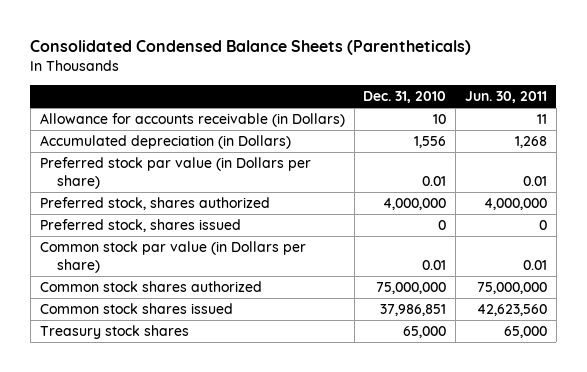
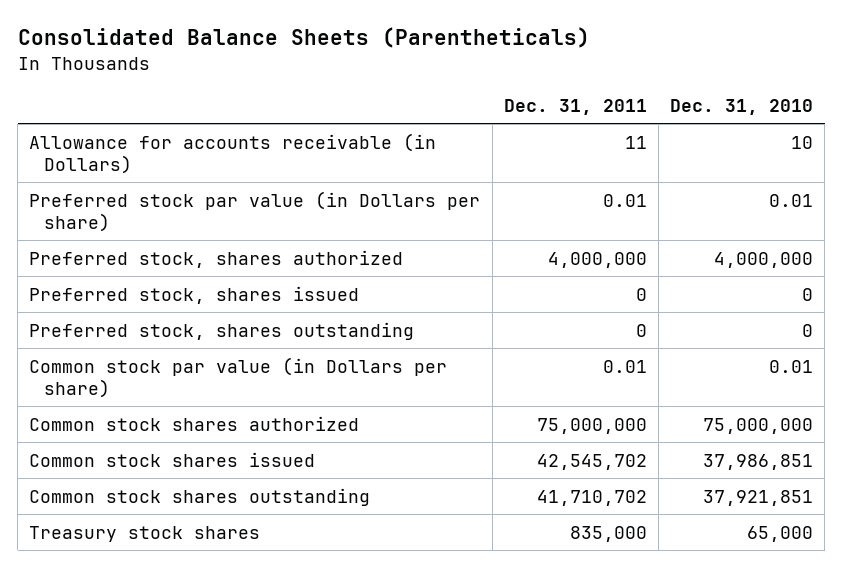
- Consolidated Condensed Balance Sheets (Parentheticals)
+ Consolidated Balance Sheets (Parentheticals)
- | Dec. 31, 2010 | Jun. 30, 2011
+ | Dec. 31, 2011 | Dec. 31, 2010
- Accumulated depreciation (in Dollars) | 1,556 | 1,268
+ Preferred stock, shares outstanding | 0 | 0
+ Common stock shares outstanding | 41,710,702 | 37,921,851

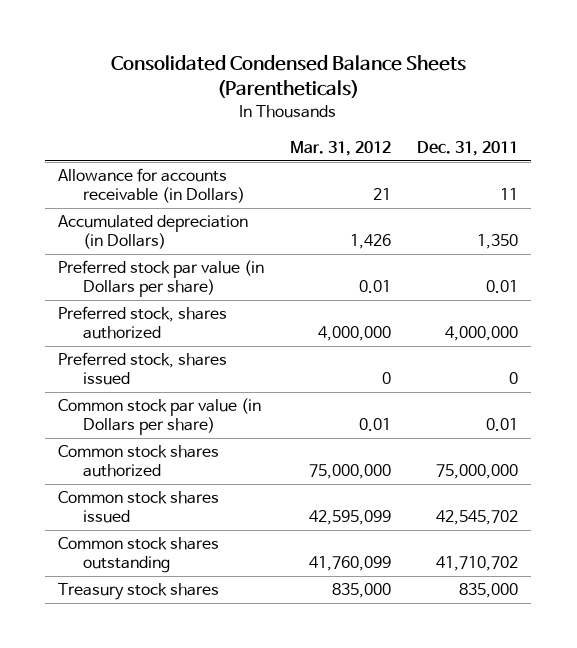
- Consolidated Balance Sheets (Parentheticals)
+ Consolidated Condensed Balance Sheets (Parentheticals)
- | Dec. 31, 2011 | Dec. 31, 2010
+ | Mar. 31, 2012 | Dec. 31, 2011
+ Accumulated depreciation (in Dollars) | 1,426 | 1,350
- Preferred stock, shares outstanding | 0 | 0

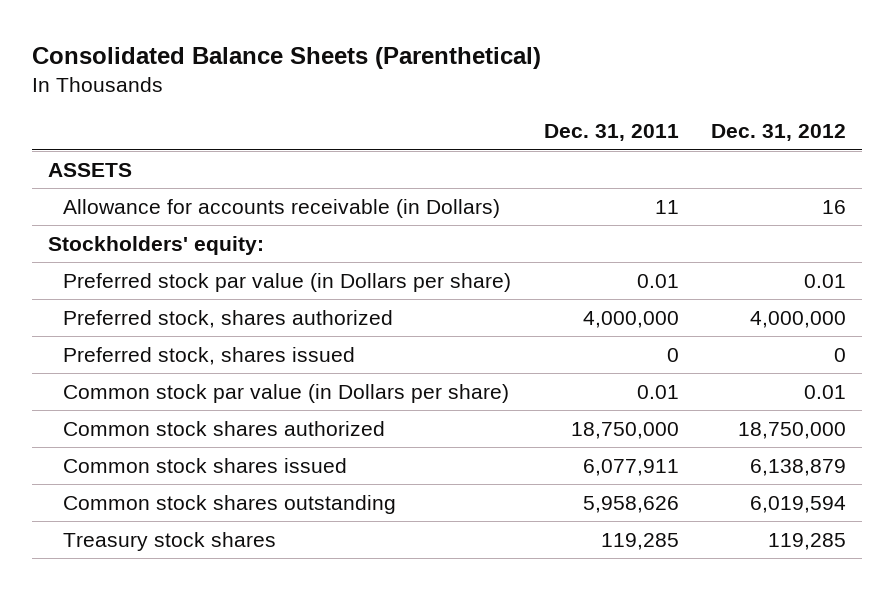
- Consolidated Condensed Balance Sheets (Parentheticals)
+ Consolidated Balance Sheets (Parenthetical)
- | Mar. 31, 2012 | Dec. 31, 2011
+ | Dec. 31, 2011 | Dec. 31, 2012
+ ASSETS
- Accumulated depreciation (in Dollars) | 1,426 | 1,350
+ Stockholders' equity:
- Common stock shares authorized | 75,000,000 | 75,000,000
- Common stock shares issued | 42,595,099 | 42,545,702
- Common stock shares outstanding | 41,760,099 | 41,710,702
- Treasury stock shares | 835,000 | 835,000
+ Common stock shares authorized | 18,750,000 | 18,750,000
+ Common stock shares issued | 6,077,911 | 6,138,879
+ Common stock shares outstanding | 5,958,626 | 6,019,594
+ Treasury stock shares | 119,285 | 119,285

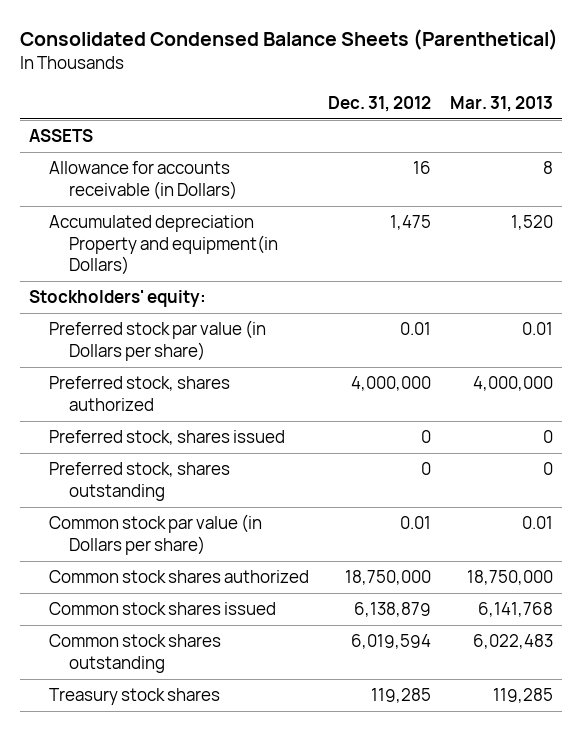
- Consolidated Balance Sheets (Parenthetical)
+ Consolidated Condensed Balance Sheets (Parenthetical)
- | Dec. 31, 2011 | Dec. 31, 2012
+ | Dec. 31, 2012 | Mar. 31, 2013
+ Accumulated depreciation Property and equipment(in Dollars) | 1,475 | 1,520
+ Preferred stock, shares outstanding | 0 | 0

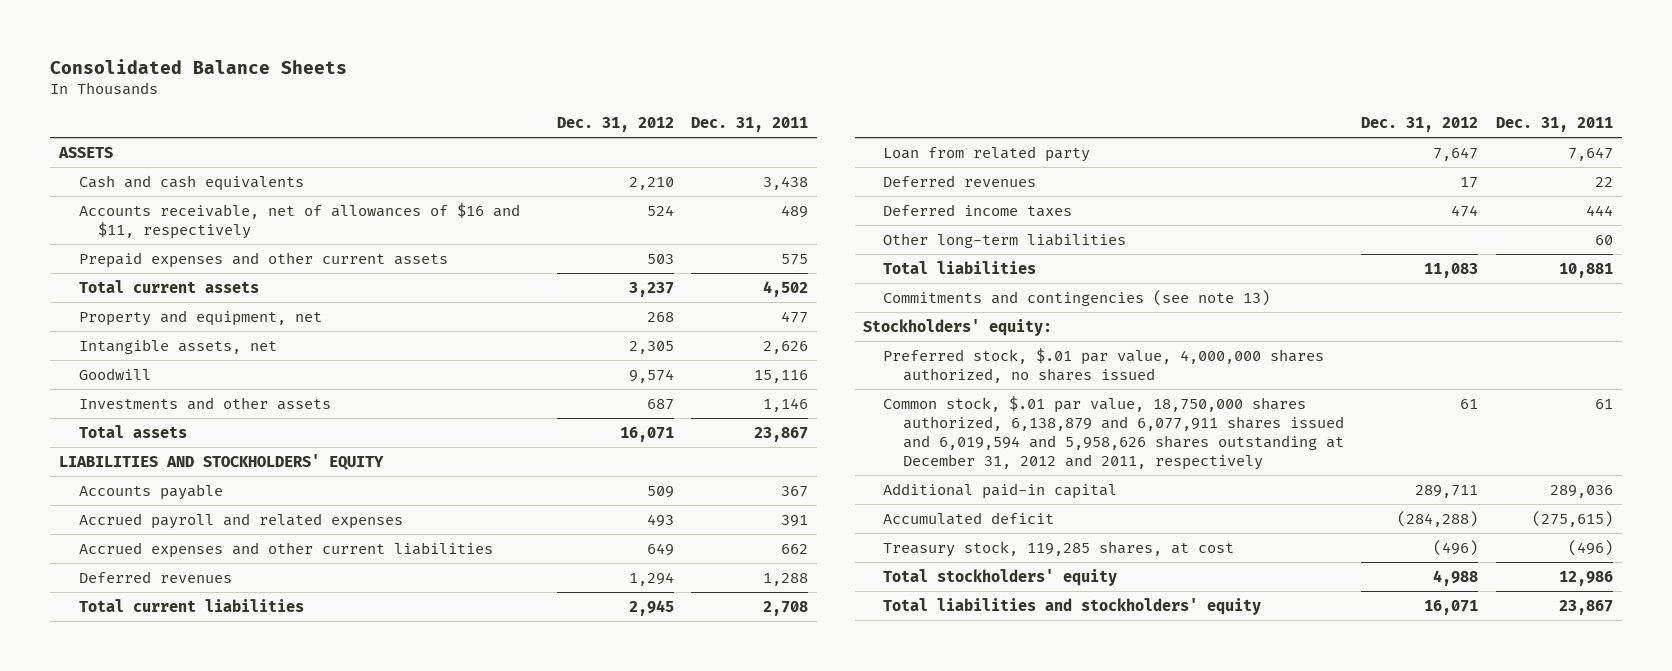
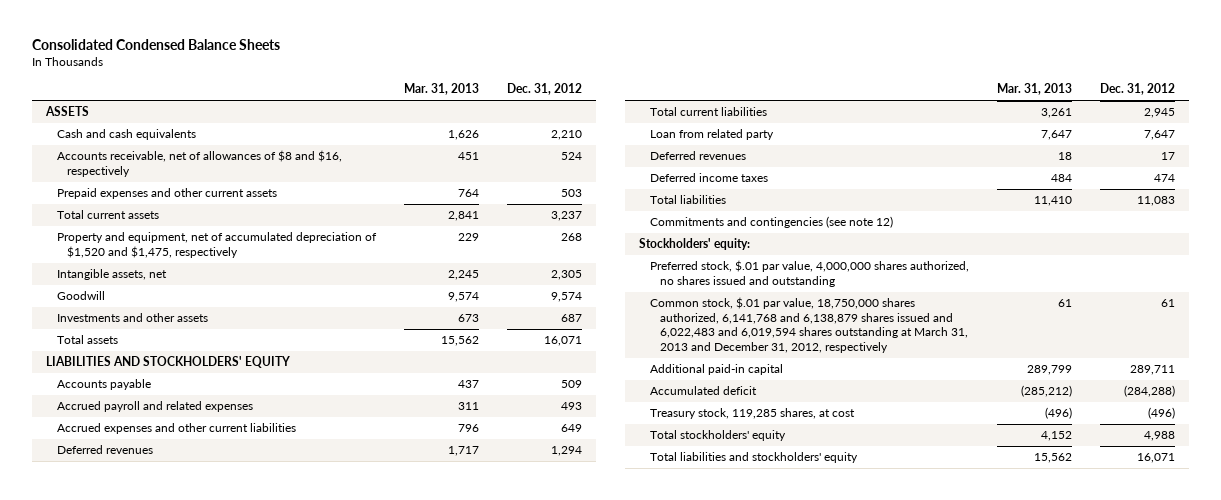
- Consolidated Balance Sheets
+ Consolidated Condensed Balance Sheets
- | Dec. 31, 2012 | Dec. 31, 2011
+ | Mar. 31, 2013 | Dec. 31, 2012
- Accounts receivable, net of allowances of $16 and $11, respectively | 524 | 489
+ Accounts receivable, net of allowances of $8 and $16, respectively | 451 | 524
- Property and equipment, net | 268 | 477
+ Property and equipment, net of accumulated depreciation of $1,520 and $1,475, respectively | 229 | 268
- Other long-term liabilities | | 60
- Commitments and contingencies (see note 13)
+ Commitments and contingencies (see note 12)
- Preferred stock, $.01 par value, 4,000,000 shares authorized, no shares issued
- Common stock, $.01 par value, 18,750,000 shares authorized, 6,138,879 and 6,077,911 shares issued and 6,019,594 and 5,958,626 shares outstanding at December 31, 2012 and 2011, respectively | 61 | 61
+ Preferred stock, $.01 par value, 4,000,000 shares authorized, no shares issued and outstanding
+ Common stock, $.01 par value, 18,750,000 shares authorized, 6,141,768 and 6,138,879 shares issued and 6,022,483 and 6,019,594 shares outstanding at March 31, 2013 and December 31, 2012, respectively | 61 | 61

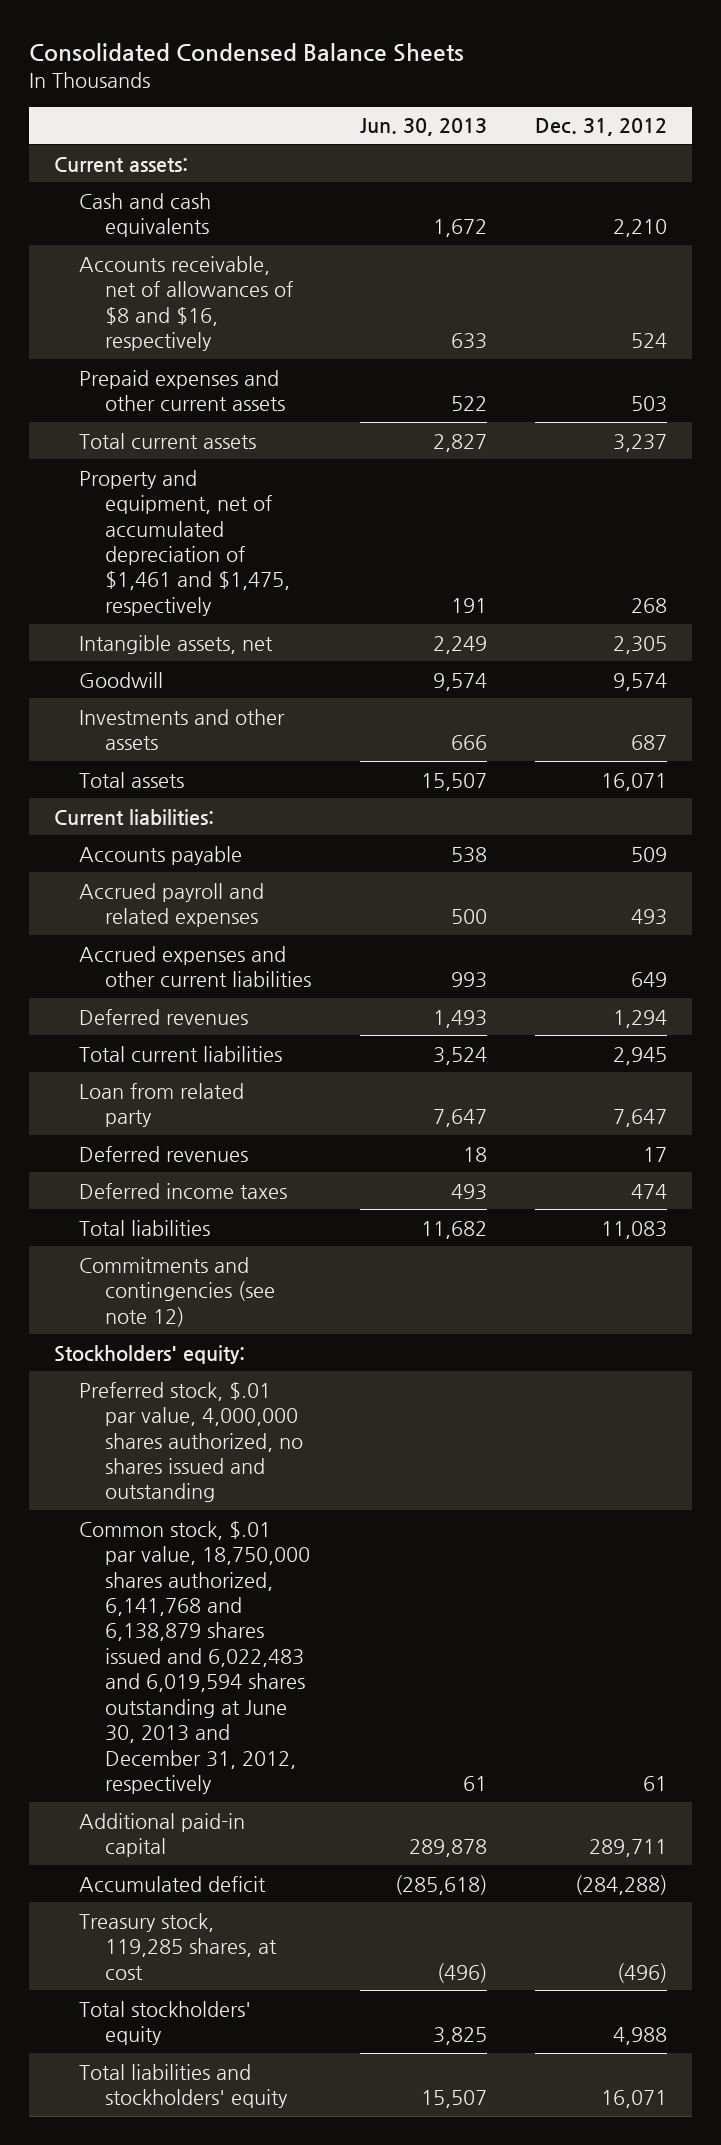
- | Mar. 31, 2013 | Dec. 31, 2012
+ | Jun. 30, 2013 | Dec. 31, 2012
- ASSETS
+ Current assets:
- Property and equipment, net of accumulated depreciation of $1,520 and $1,475, respectively | 229 | 268
+ Property and equipment, net of accumulated depreciation of $1,461 and $1,475, respectively | 191 | 268
- LIABILITIES AND STOCKHOLDERS' EQUITY
+ Current liabilities:
- Common stock, $.01 par value, 18,750,000 shares authorized, 6,141,768 and 6,138,879 shares issued and 6,022,483 and 6,019,594 shares outstanding at March 31, 2013 and December 31, 2012, respectively | 61 | 61
+ Common stock, $.01 par value, 18,750,000 shares authorized, 6,141,768 and 6,138,879 shares issued and 6,022,483 and 6,019,594 shares outstanding at June 30, 2013 and December 31, 2012, respectively | 61 | 61

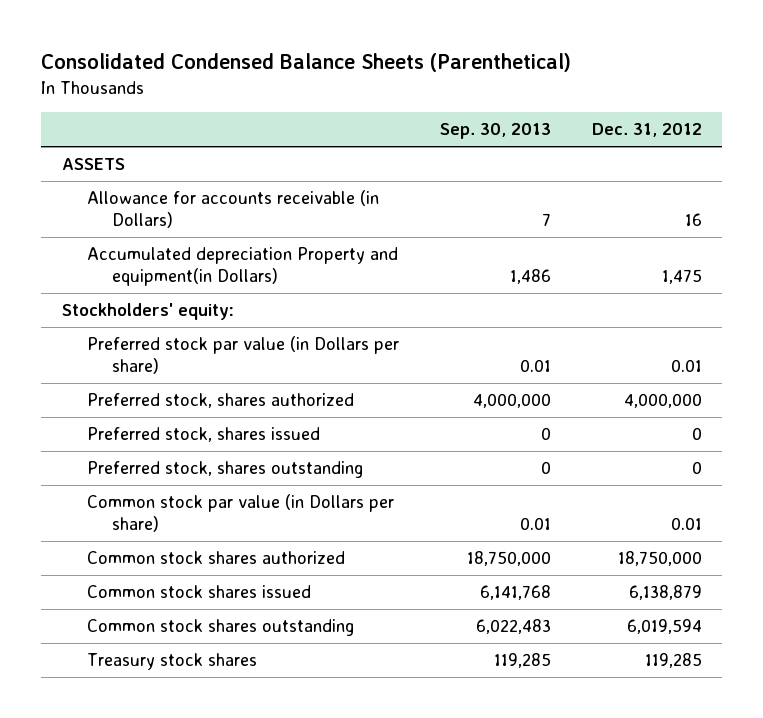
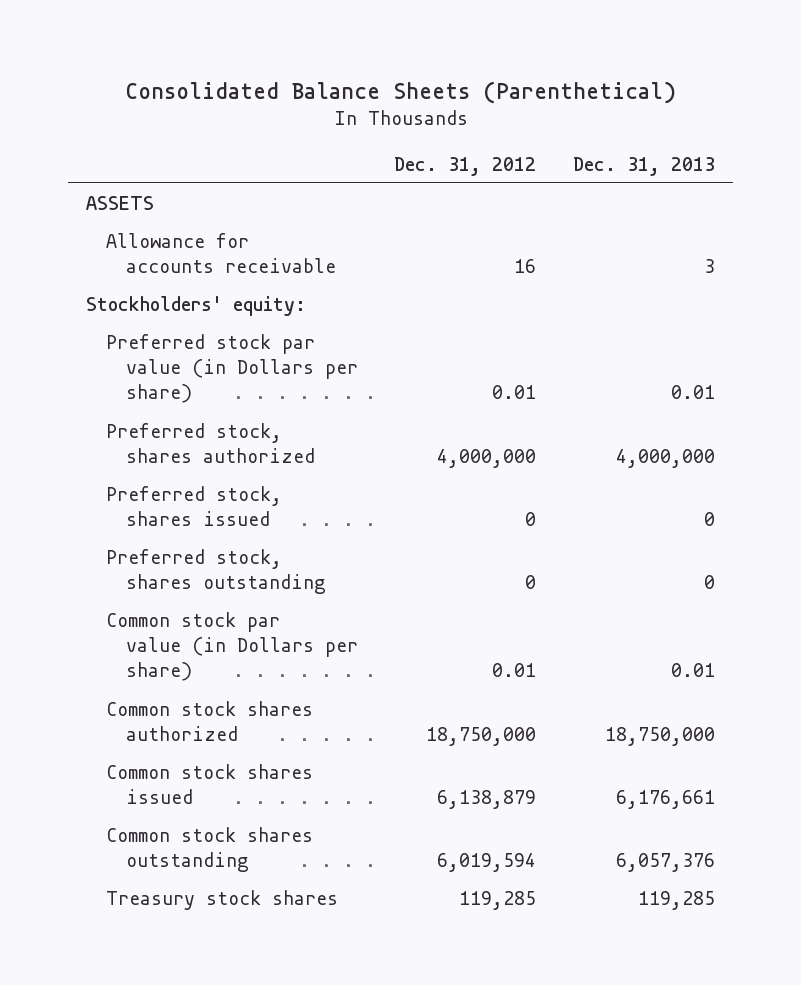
- Consolidated Condensed Balance Sheets (Parenthetical)
+ Consolidated Balance Sheets (Parenthetical)
- | Sep. 30, 2013 | Dec. 31, 2012
+ | Dec. 31, 2012 | Dec. 31, 2013
- Allowance for accounts receivable (in Dollars) | 7 | 16
- Accumulated depreciation Property and equipment(in Dollars) | 1,486 | 1,475
+ Allowance for accounts receivable | 16 | 3

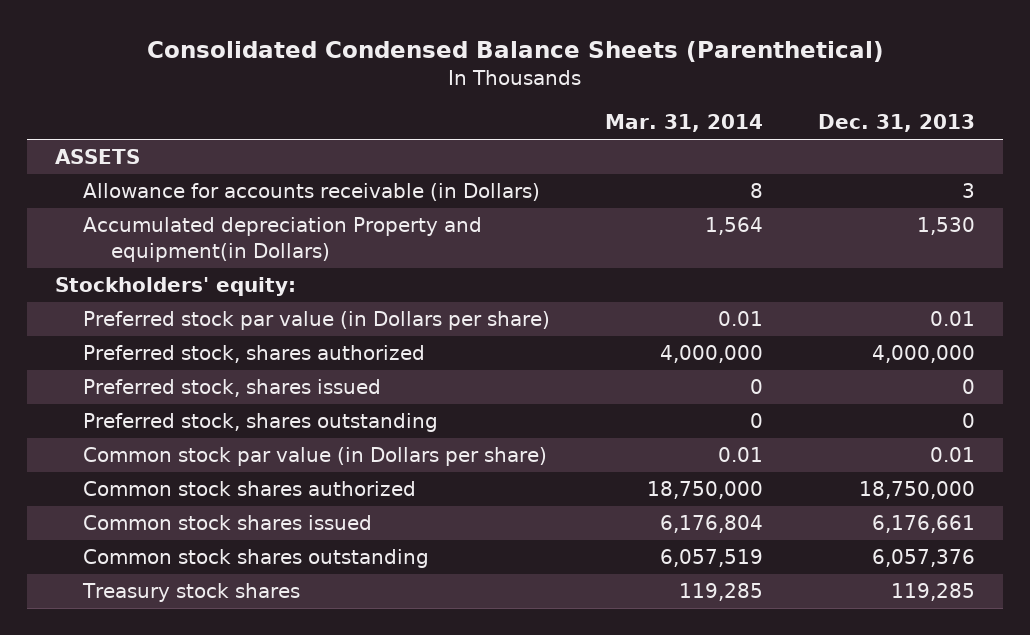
- Consolidated Balance Sheets (Parenthetical)
+ Consolidated Condensed Balance Sheets (Parenthetical)
- | Dec. 31, 2012 | Dec. 31, 2013
+ | Mar. 31, 2014 | Dec. 31, 2013
- Allowance for accounts receivable | 16 | 3
+ Allowance for accounts receivable (in Dollars) | 8 | 3
+ Accumulated depreciation Property and equipment(in Dollars) | 1,564 | 1,530

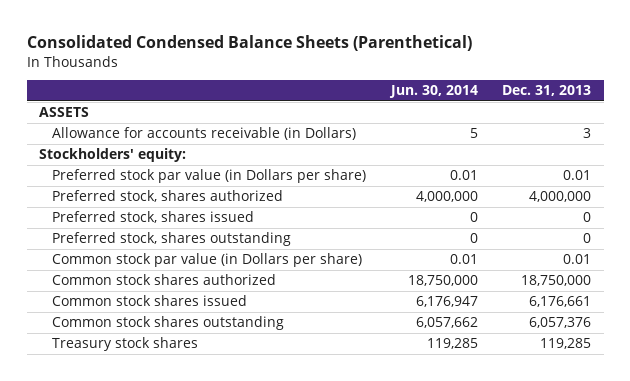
- | Mar. 31, 2014 | Dec. 31, 2013
+ | Jun. 30, 2014 | Dec. 31, 2013
- Accumulated depreciation Property and equipment(in Dollars) | 1,564 | 1,530

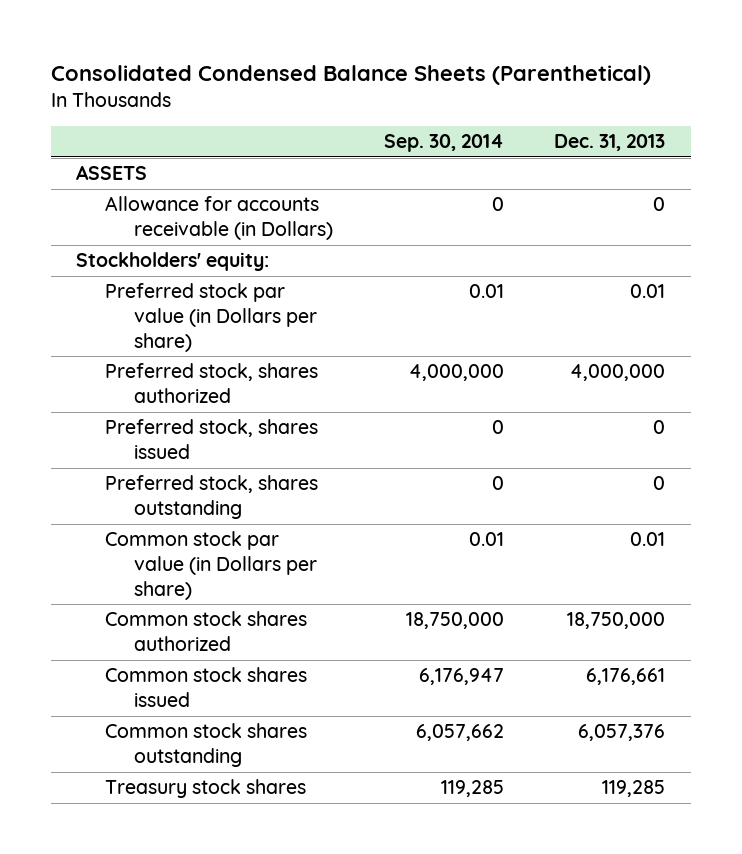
- | Jun. 30, 2014 | Dec. 31, 2013
+ | Sep. 30, 2014 | Dec. 31, 2013
- Allowance for accounts receivable (in Dollars) | 5 | 3
+ Allowance for accounts receivable (in Dollars) | 0 | 0

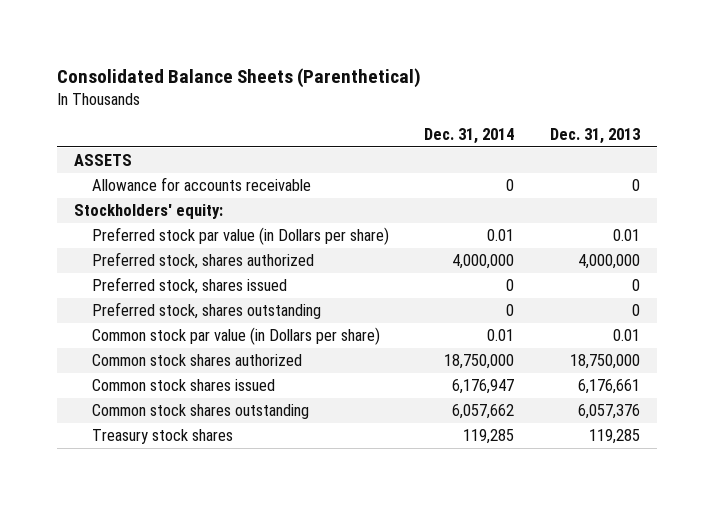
- Consolidated Condensed Balance Sheets (Parenthetical)
+ Consolidated Balance Sheets (Parenthetical)
- | Sep. 30, 2014 | Dec. 31, 2013
+ | Dec. 31, 2014 | Dec. 31, 2013
- Allowance for accounts receivable (in Dollars) | 0 | 0
+ Allowance for accounts receivable | 0 | 0

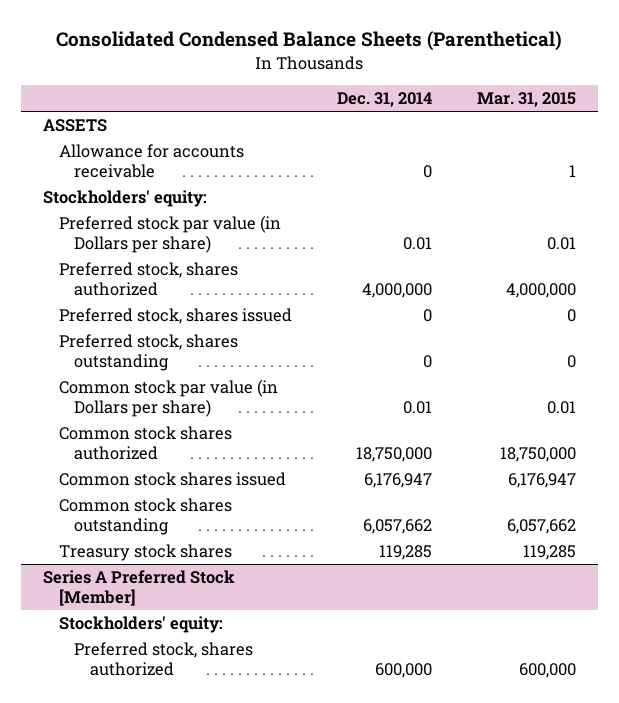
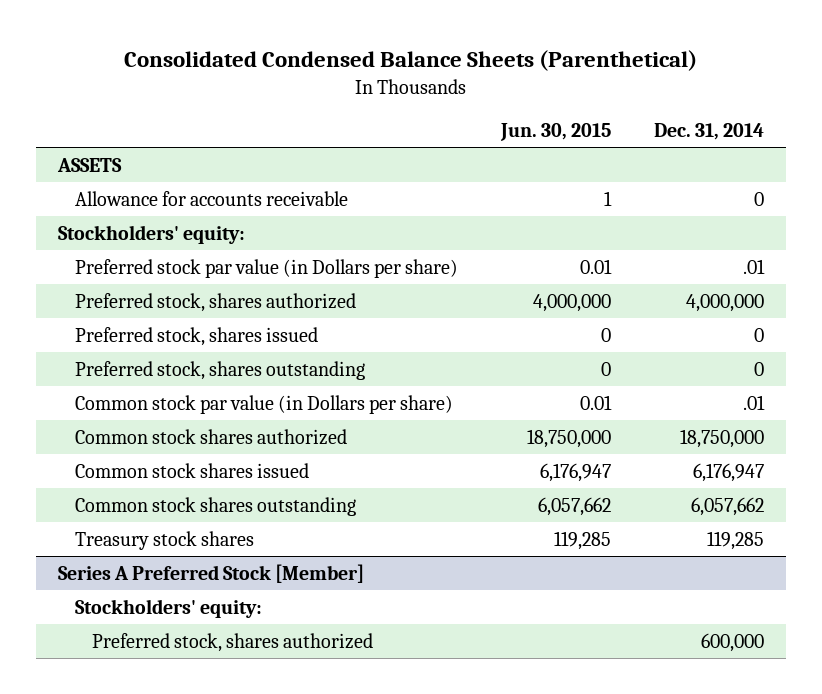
- | Dec. 31, 2014 | Mar. 31, 2015
+ | Jun. 30, 2015 | Dec. 31, 2014
- Preferred stock par value (in Dollars per share) | 0.01 | 0.01
+ Preferred stock par value (in Dollars per share) | 0.01 | .01
- Common stock par value (in Dollars per share) | 0.01 | 0.01
+ Common stock par value (in Dollars per share) | 0.01 | .01

